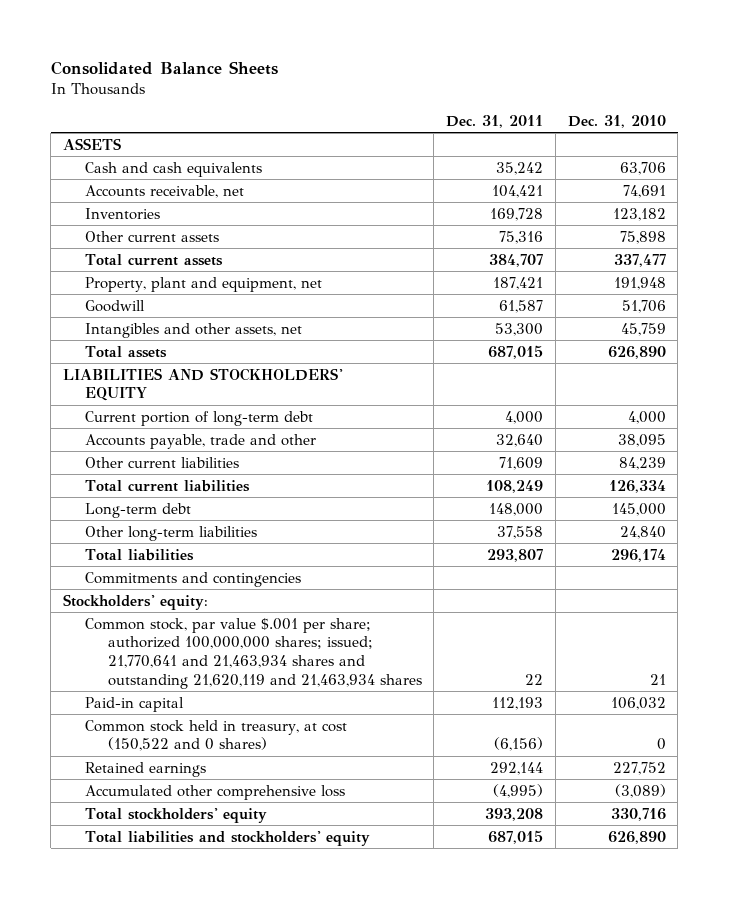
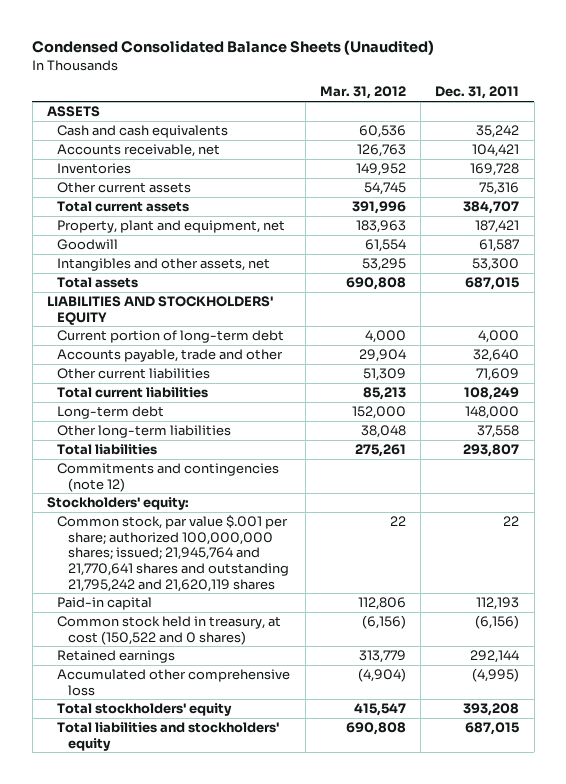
- Consolidated Balance Sheets
+ Condensed Consolidated Balance Sheets (Unaudited)
- | Dec. 31, 2011 | Dec. 31, 2010
+ | Mar. 31, 2012 | Dec. 31, 2011
- Commitments and contingencies
+ Commitments and contingencies (note 12)
- Common stock, par value $.001 per share; authorized 100,000,000 shares; issued; 21,770,641 and 21,463,934 shares and outstanding 21,620,119 and 21,463,934 shares | 22 | 21
+ Common stock, par value $.001 per share; authorized 100,000,000 shares; issued; 21,945,764 and 21,770,641 shares and outstanding 21,795,242 and 21,620,119 shares | 22 | 22

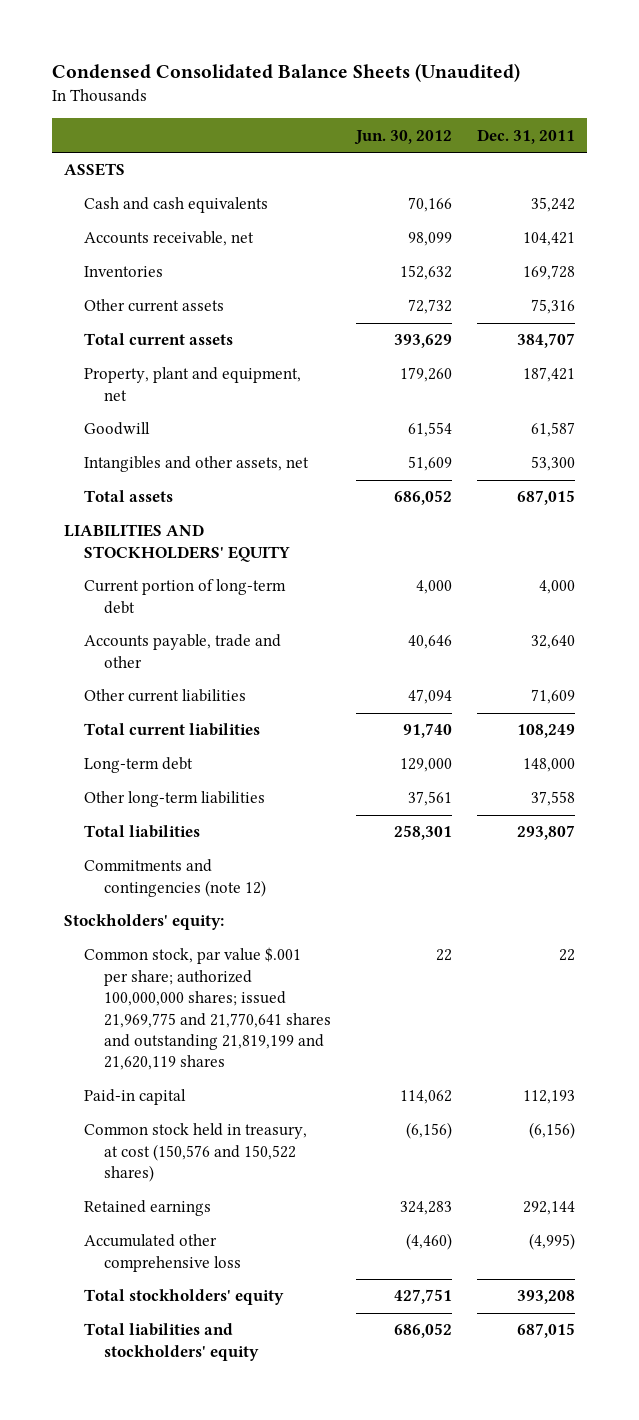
- | Mar. 31, 2012 | Dec. 31, 2011
+ | Jun. 30, 2012 | Dec. 31, 2011
- Common stock, par value $.001 per share; authorized 100,000,000 shares; issued; 21,945,764 and 21,770,641 shares and outstanding 21,795,242 and 21,620,119 shares | 22 | 22
+ Common stock, par value $.001 per share; authorized 100,000,000 shares; issued 21,969,775 and 21,770,641 shares and outstanding 21,819,199 and 21,620,119 shares | 22 | 22
- Common stock held in treasury, at cost (150,522 and 0 shares) | (6,156) | (6,156)
+ Common stock held in treasury, at cost (150,576 and 150,522 shares) | (6,156) | (6,156)

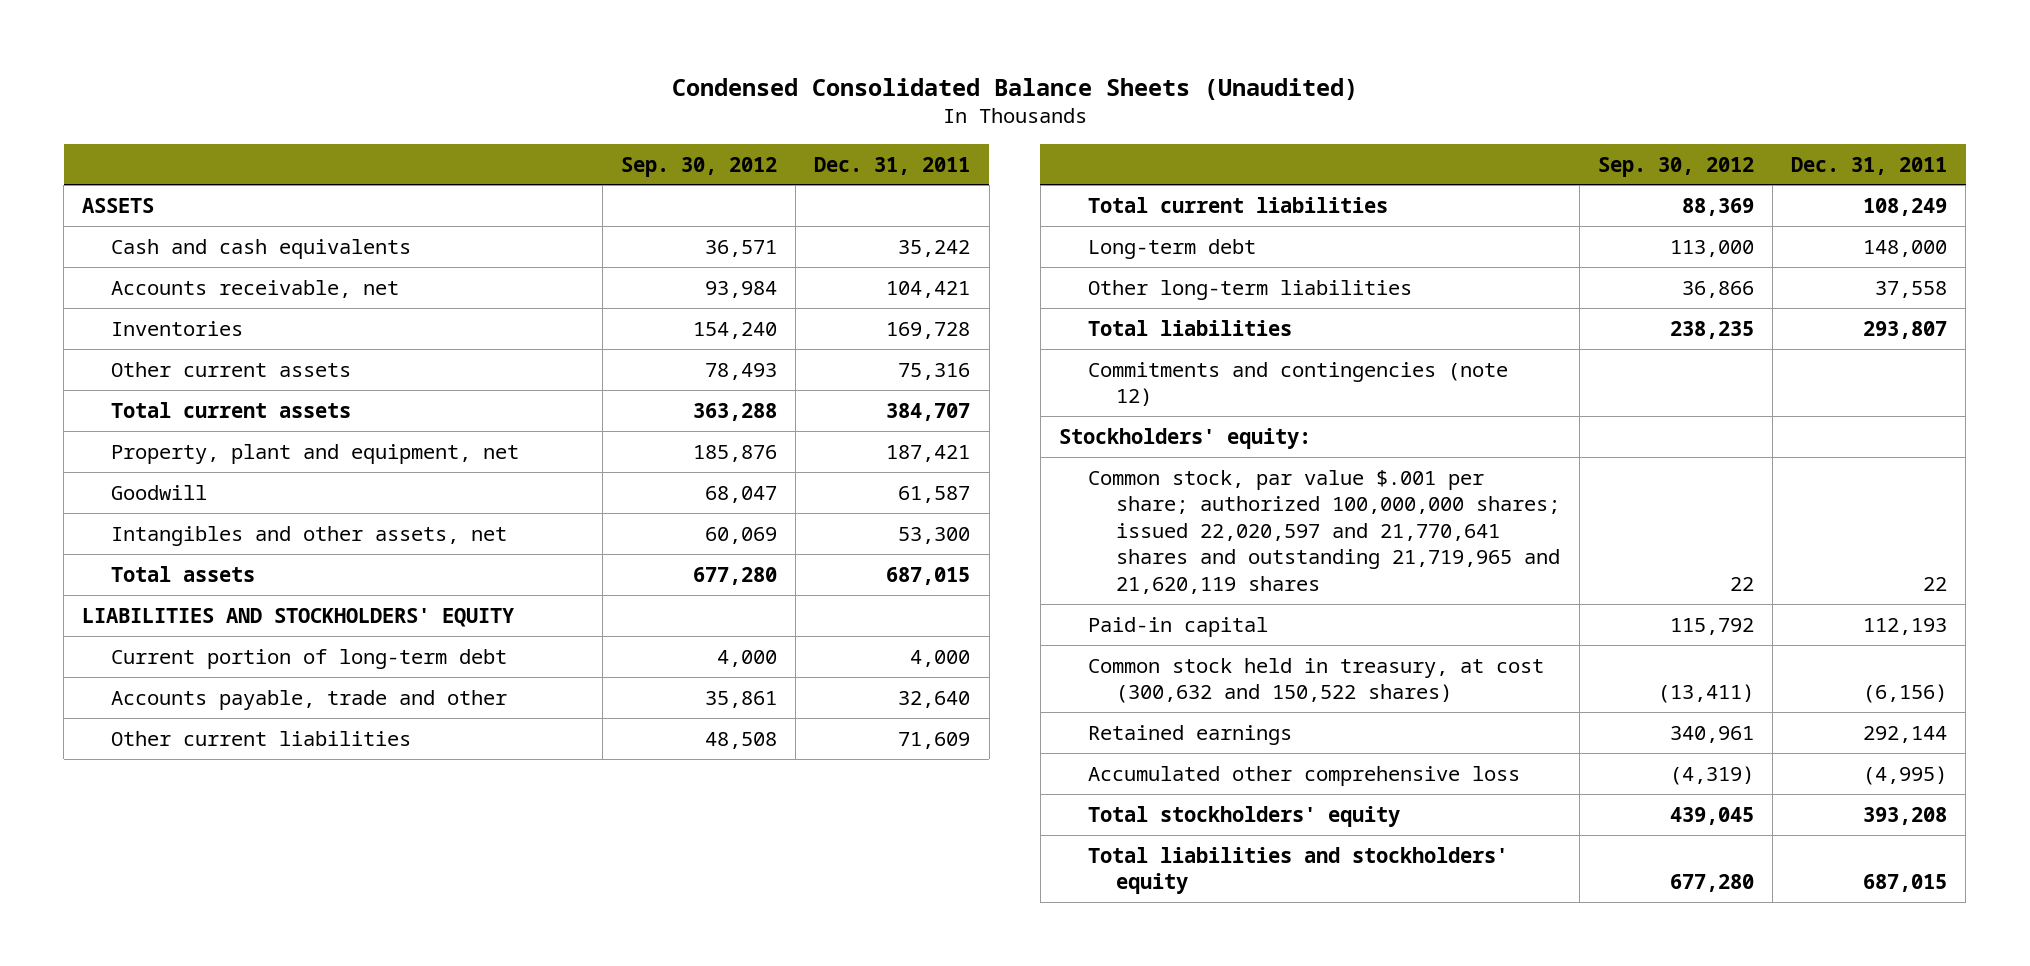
- | Jun. 30, 2012 | Dec. 31, 2011
+ | Sep. 30, 2012 | Dec. 31, 2011
- Common stock, par value $.001 per share; authorized 100,000,000 shares; issued 21,969,775 and 21,770,641 shares and outstanding 21,819,199 and 21,620,119 shares | 22 | 22
+ Common stock, par value $.001 per share; authorized 100,000,000 shares; issued 22,020,597 and 21,770,641 shares and outstanding 21,719,965 and 21,620,119 shares | 22 | 22
- Common stock held in treasury, at cost (150,576 and 150,522 shares) | (6,156) | (6,156)
+ Common stock held in treasury, at cost (300,632 and 150,522 shares) | (13,411) | (6,156)

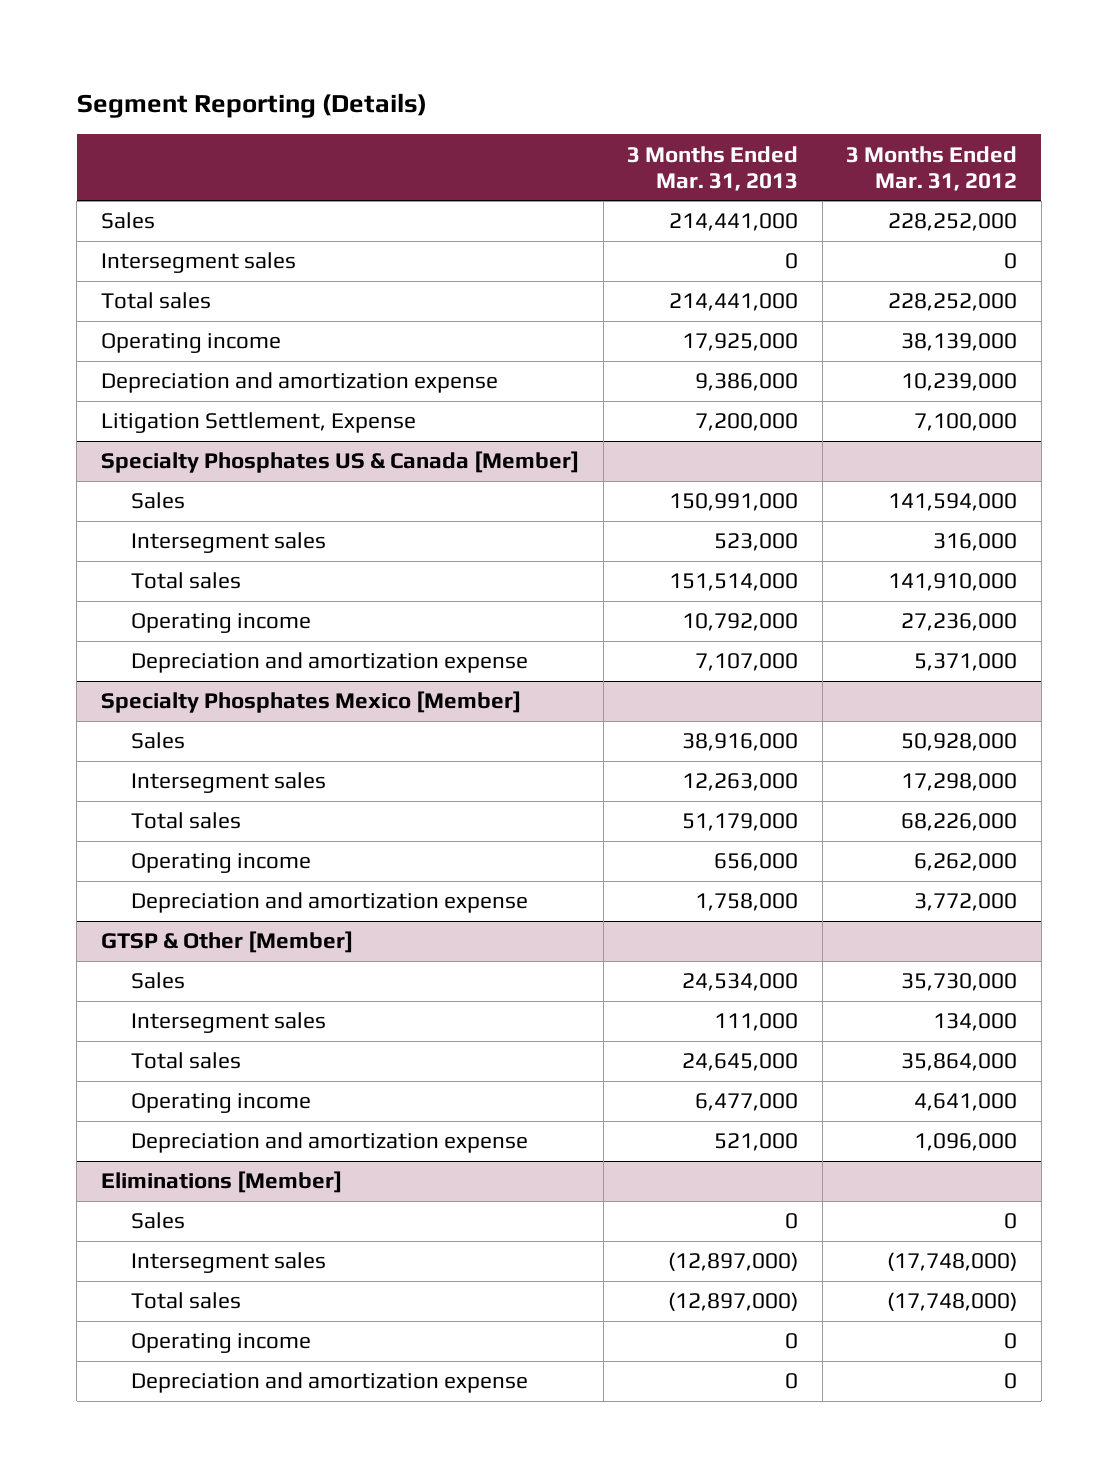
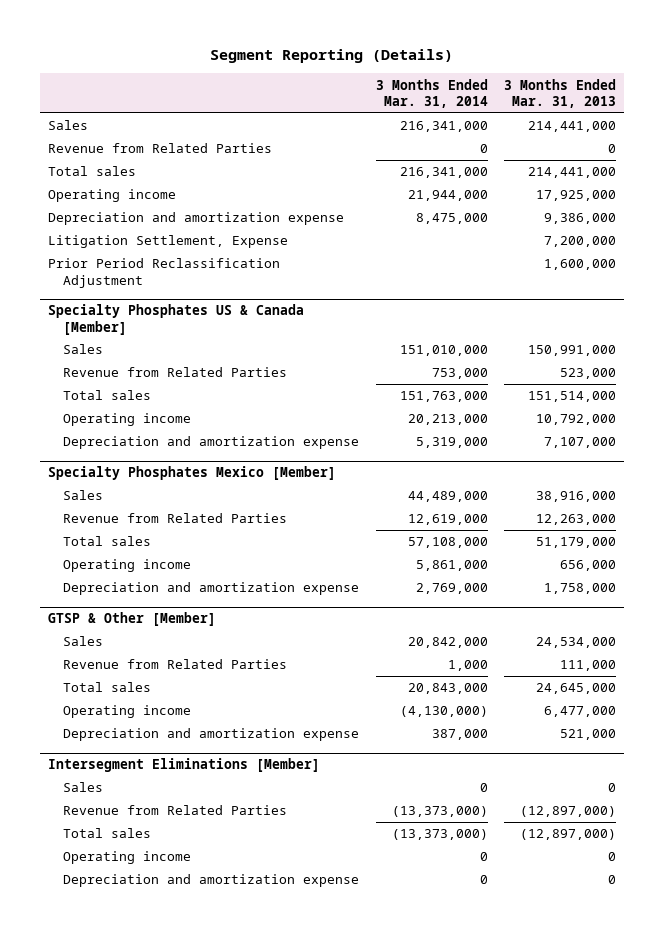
- | 3 Months Ended Mar. 31, 2013 | 3 Months Ended Mar. 31, 2012
+ | 3 Months Ended Mar. 31, 2014 | 3 Months Ended Mar. 31, 2013
- Intersegment sales | 0 | 0
+ Revenue from Related Parties | 0 | 0
+ Prior Period Reclassification Adjustment | | 1,600,000
@ Specialty Phosphates US & Canada [Member]
- Intersegment sales | 523,000 | 316,000
+ Revenue from Related Parties | 753,000 | 523,000
@ Specialty Phosphates Mexico [Member]
- Intersegment sales | 12,263,000 | 17,298,000
+ Revenue from Related Parties | 12,619,000 | 12,263,000
@ GTSP & Other [Member]
- Intersegment sales | 111,000 | 134,000
+ Revenue from Related Parties | 1,000 | 111,000
- Eliminations [Member]
+ Intersegment Eliminations [Member]
- Intersegment sales | (12,897,000) | (17,748,000)
+ Revenue from Related Parties | (13,373,000) | (12,897,000)

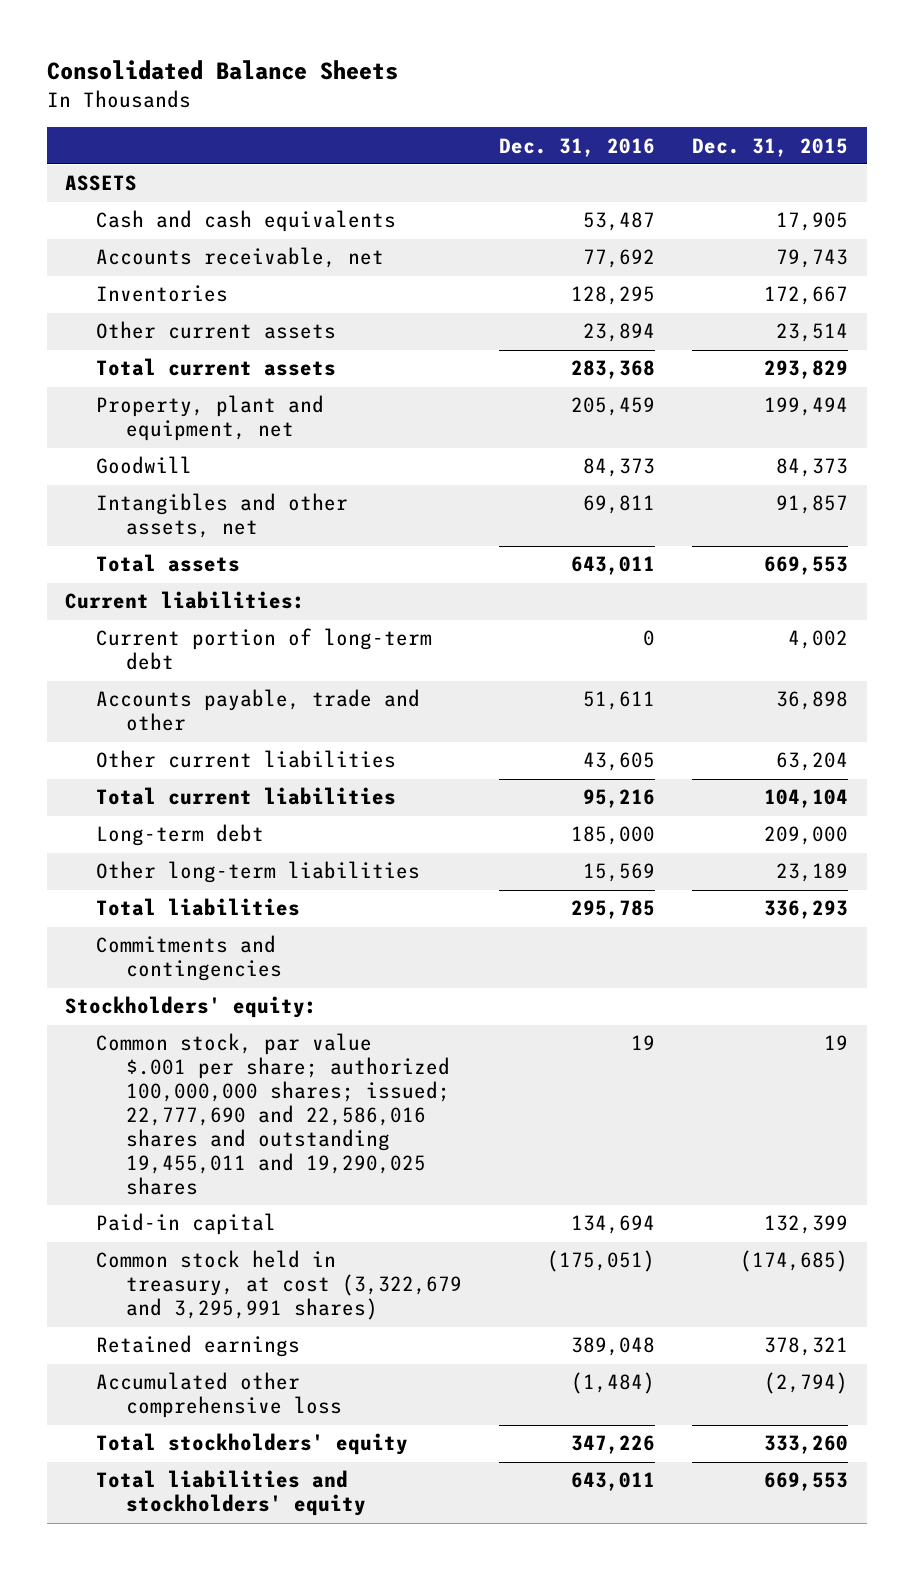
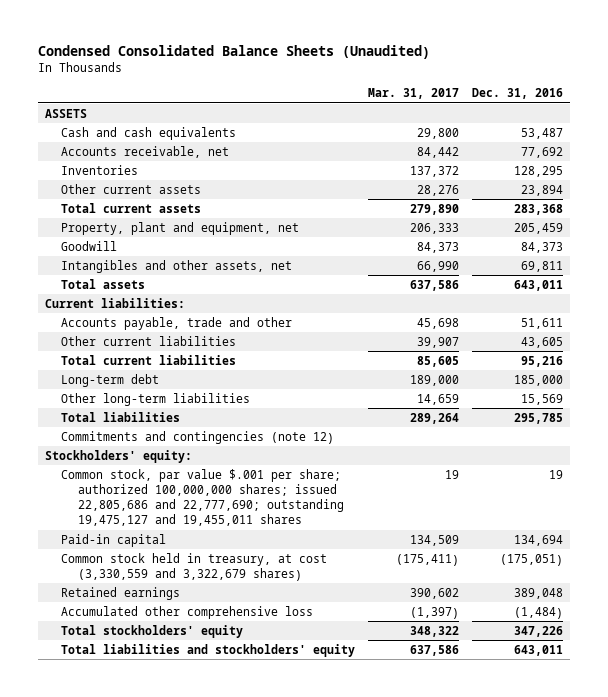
- Consolidated Balance Sheets
+ Condensed Consolidated Balance Sheets (Unaudited)
- | Dec. 31, 2016 | Dec. 31, 2015
+ | Mar. 31, 2017 | Dec. 31, 2016
- Current portion of long-term debt | 0 | 4,002
- Commitments and contingencies
+ Commitments and contingencies (note 12)
- Common stock, par value $.001 per share; authorized 100,000,000 shares; issued; 22,777,690 and 22,586,016 shares and outstanding 19,455,011 and 19,290,025 shares | 19 | 19
+ Common stock, par value $.001 per share; authorized 100,000,000 shares; issued 22,805,686 and 22,777,690; outstanding 19,475,127 and 19,455,011 shares | 19 | 19
- Common stock held in treasury, at cost (3,322,679 and 3,295,991 shares) | (175,051) | (174,685)
+ Common stock held in treasury, at cost (3,330,559 and 3,322,679 shares) | (175,411) | (175,051)

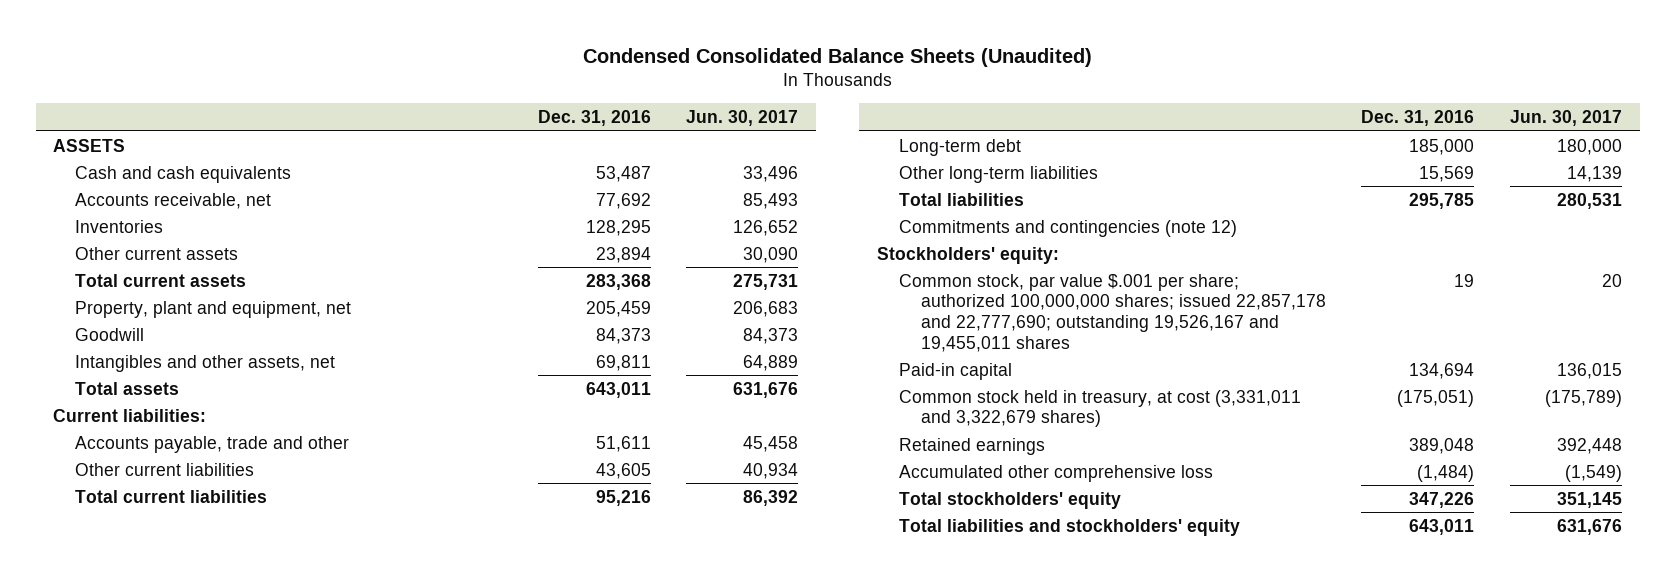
- | Mar. 31, 2017 | Dec. 31, 2016
+ | Dec. 31, 2016 | Jun. 30, 2017
- Common stock, par value $.001 per share; authorized 100,000,000 shares; issued 22,805,686 and 22,777,690; outstanding 19,475,127 and 19,455,011 shares | 19 | 19
+ Common stock, par value $.001 per share; authorized 100,000,000 shares; issued 22,857,178 and 22,777,690; outstanding 19,526,167 and 19,455,011 shares | 19 | 20
- Common stock held in treasury, at cost (3,330,559 and 3,322,679 shares) | (175,411) | (175,051)
+ Common stock held in treasury, at cost (3,331,011 and 3,322,679 shares) | (175,051) | (175,789)

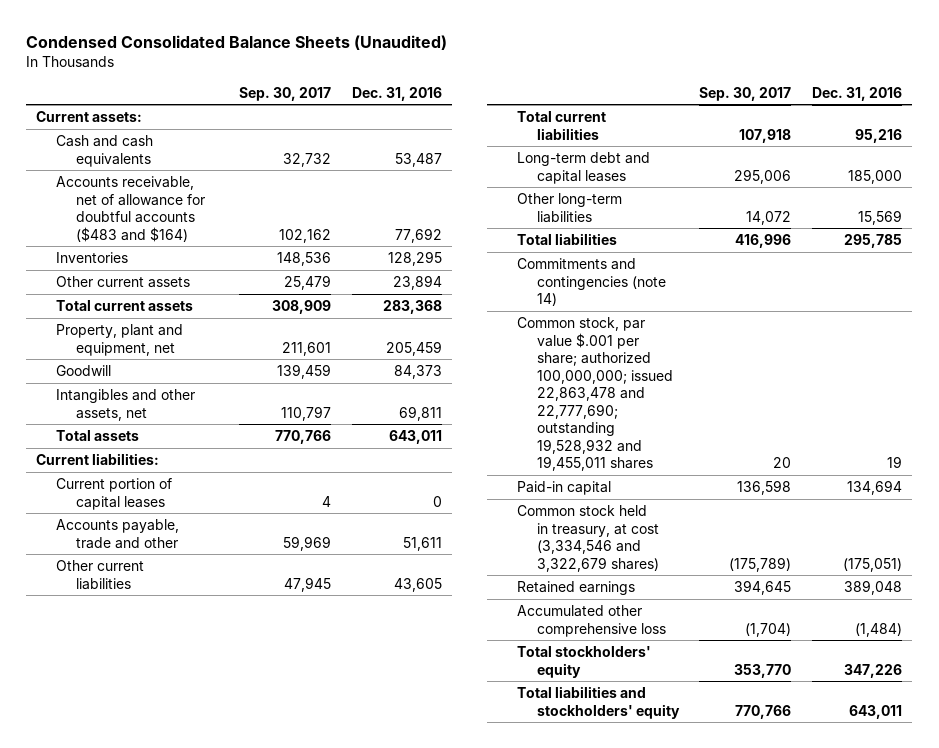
- | Dec. 31, 2016 | Jun. 30, 2017
+ | Sep. 30, 2017 | Dec. 31, 2016
- ASSETS
+ Current assets:
- Accounts receivable, net | 77,692 | 85,493
+ Accounts receivable, net of allowance for doubtful accounts ($483 and $164) | 102,162 | 77,692
+ Current portion of capital leases | 4 | 0
- Long-term debt | 185,000 | 180,000
+ Long-term debt and capital leases | 295,006 | 185,000
- Commitments and contingencies (note 12)
- Stockholders' equity:
- Common stock, par value $.001 per share; authorized 100,000,000 shares; issued 22,857,178 and 22,777,690; outstanding 19,526,167 and 19,455,011 shares | 19 | 20
+ Commitments and contingencies (note 14)
+ Common stock, par value $.001 per share; authorized 100,000,000; issued 22,863,478 and 22,777,690; outstanding 19,528,932 and 19,455,011 shares | 20 | 19
- Common stock held in treasury, at cost (3,331,011 and 3,322,679 shares) | (175,051) | (175,789)
+ Common stock held in treasury, at cost (3,334,546 and 3,322,679 shares) | (175,789) | (175,051)

